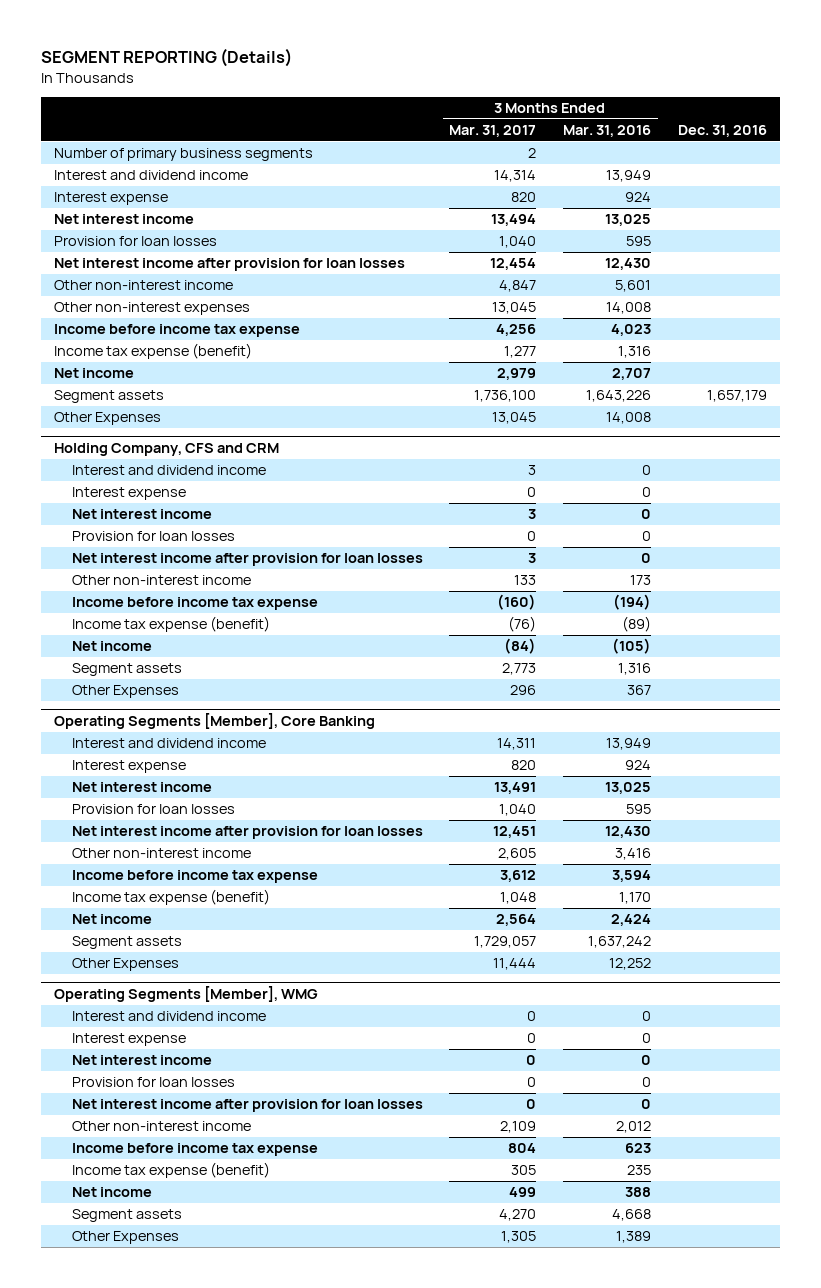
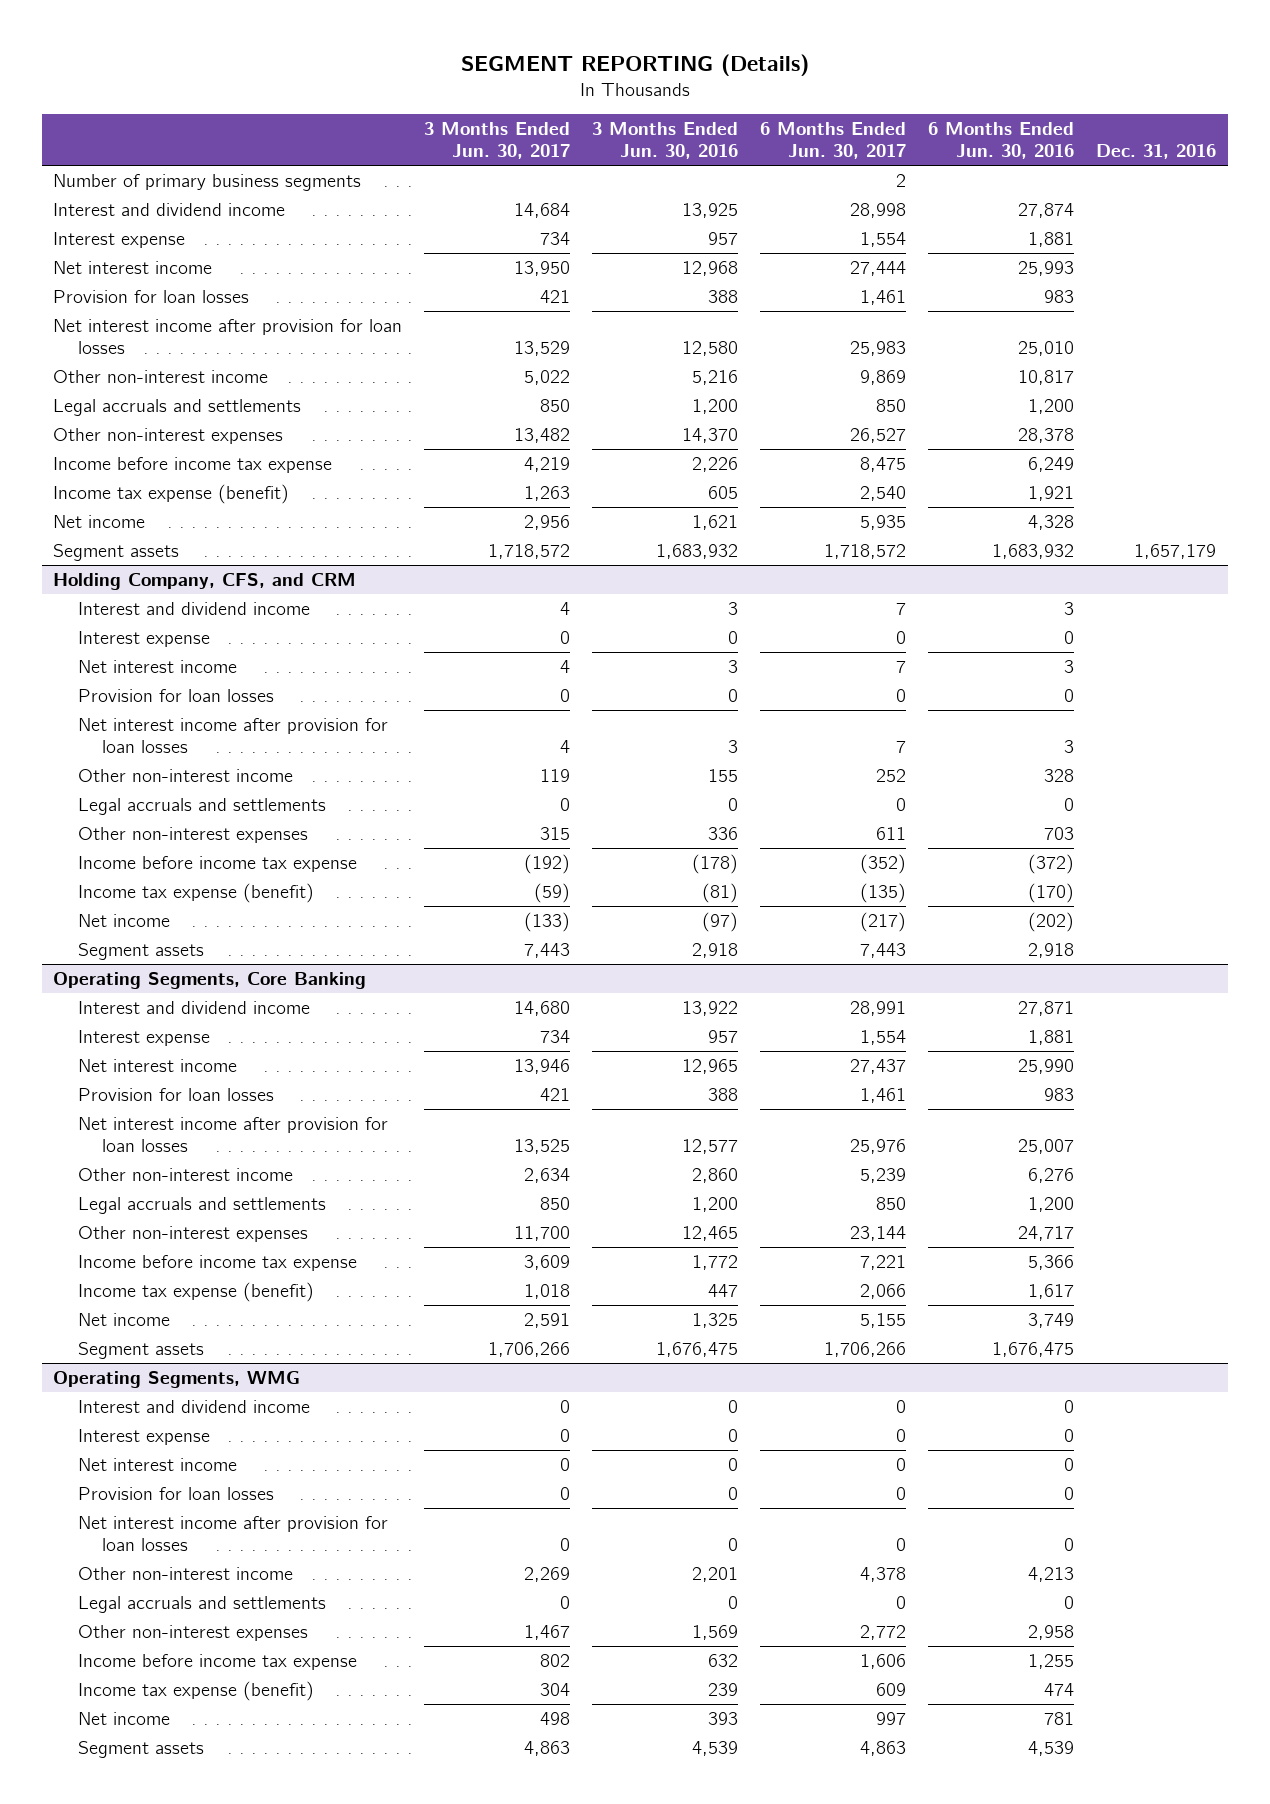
- | 3 Months Ended Mar. 31, 2017 | 3 Months Ended Mar. 31, 2016 | Dec. 31, 2016
+ | 3 Months Ended Jun. 30, 2017 | 3 Months Ended Jun. 30, 2016 | 6 Months Ended Jun. 30, 2017 | 6 Months Ended Jun. 30, 2016 | Dec. 31, 2016
+ Legal accruals and settlements | 850 | 1,200 | 850 | 1,200 |
- Other Expenses | 13,045 | 14,008 |
- Holding Company, CFS and CRM
+ Holding Company, CFS, and CRM
+ Legal accruals and settlements | 0 | 0 | 0 | 0 |
+ Other non-interest expenses | 315 | 336 | 611 | 703 |
- Other Expenses | 296 | 367 |
- Operating Segments [Member], Core Banking
+ Operating Segments, Core Banking
+ Legal accruals and settlements | 850 | 1,200 | 850 | 1,200 |
+ Other non-interest expenses | 11,700 | 12,465 | 23,144 | 24,717 |
- Other Expenses | 11,444 | 12,252 |
- Operating Segments [Member], WMG
+ Operating Segments, WMG
+ Legal accruals and settlements | 0 | 0 | 0 | 0 |
+ Other non-interest expenses | 1,467 | 1,569 | 2,772 | 2,958 |
- Other Expenses | 1,305 | 1,389 |

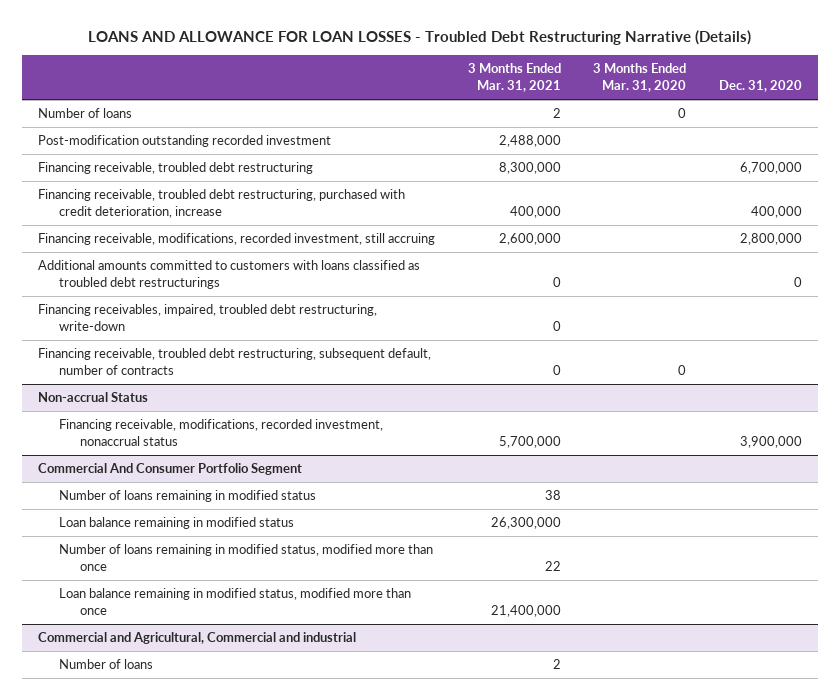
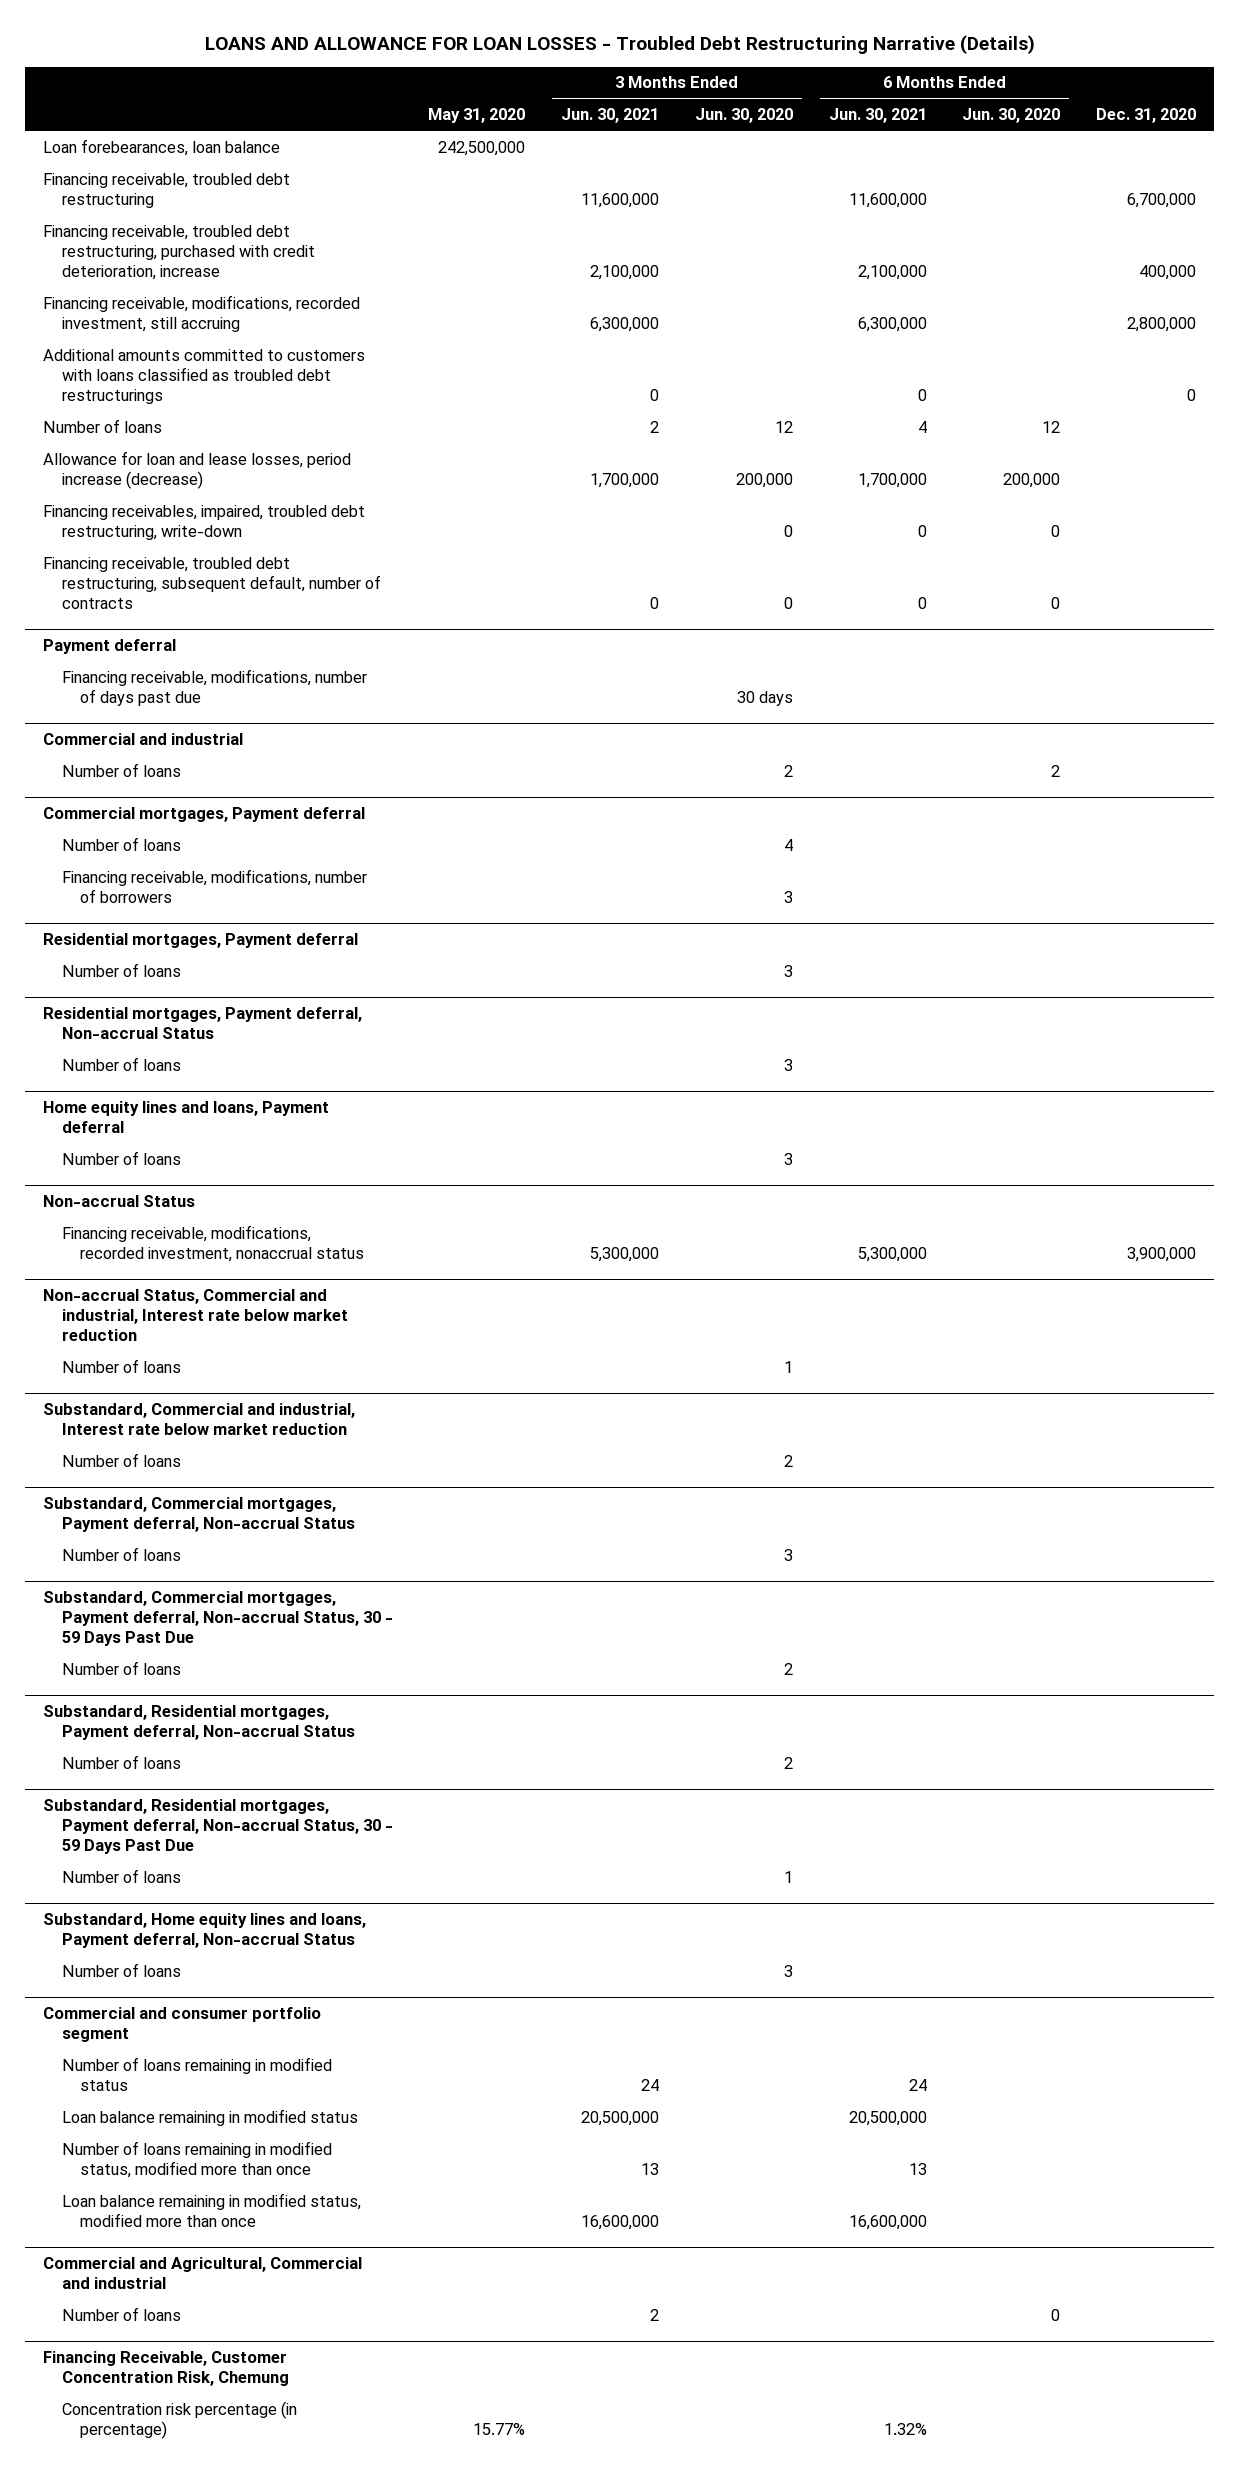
- | 3 Months Ended Mar. 31, 2021 | 3 Months Ended Mar. 31, 2020 | Dec. 31, 2020
+ | May 31, 2020 | 3 Months Ended Jun. 30, 2021 | 3 Months Ended Jun. 30, 2020 | 6 Months Ended Jun. 30, 2021 | 6 Months Ended Jun. 30, 2020 | Dec. 31, 2020
- Post-modification outstanding recorded investment | 2,488,000 | |
+ Loan forebearances, loan balance | 242,500,000 | | | | |
moved down: Number of loans | | 2 | 12 | 4 | 12 |
+ Allowance for loan and lease losses, period increase (decrease) | | 1,700,000 | 200,000 | 1,700,000 | 200,000 |
+ Payment deferral
+ Financing receivable, modifications, number of days past due | | | 30 days | | |
+ Commercial and industrial
+ Number of loans | | | 2 | | 2 |
+ Commercial mortgages, Payment deferral
+ Number of loans | | | 4 | | |
+ Financing receivable, modifications, number of borrowers | | | 3 | | |
+ Residential mortgages, Payment deferral
+ Number of loans | | | 3 | | |
+ Residential mortgages, Payment deferral, Non-accrual Status
+ Number of loans | | | 3 | | |
+ Home equity lines and loans, Payment deferral
+ Number of loans | | | 3 | | |
- Commercial And Consumer Portfolio Segment
+ Non-accrual Status, Commercial and industrial, Interest rate below market reduction
+ Number of loans | | | 1 | | |
+ Substandard, Commercial and industrial, Interest rate below market reduction
+ Number of loans | | | 2 | | |
+ Substandard, Commercial mortgages, Payment deferral, Non-accrual Status
+ Number of loans | | | 3 | | |
+ Substandard, Commercial mortgages, Payment deferral, Non-accrual Status, 30 - 59 Days Past Due
+ Number of loans | | | 2 | | |
+ Substandard, Residential mortgages, Payment deferral, Non-accrual Status
+ Number of loans | | | 2 | | |
+ Substandard, Residential mortgages, Payment deferral, Non-accrual Status, 30 - 59 Days Past Due
+ Number of loans | | | 1 | | |
+ Substandard, Home equity lines and loans, Payment deferral, Non-accrual Status
+ Number of loans | | | 3 | | |
+ Commercial and consumer portfolio segment
+ Financing Receivable, Customer Concentration Risk, Chemung
+ Concentration risk percentage (in percentage) | 15.77% | | | 1.32% | |

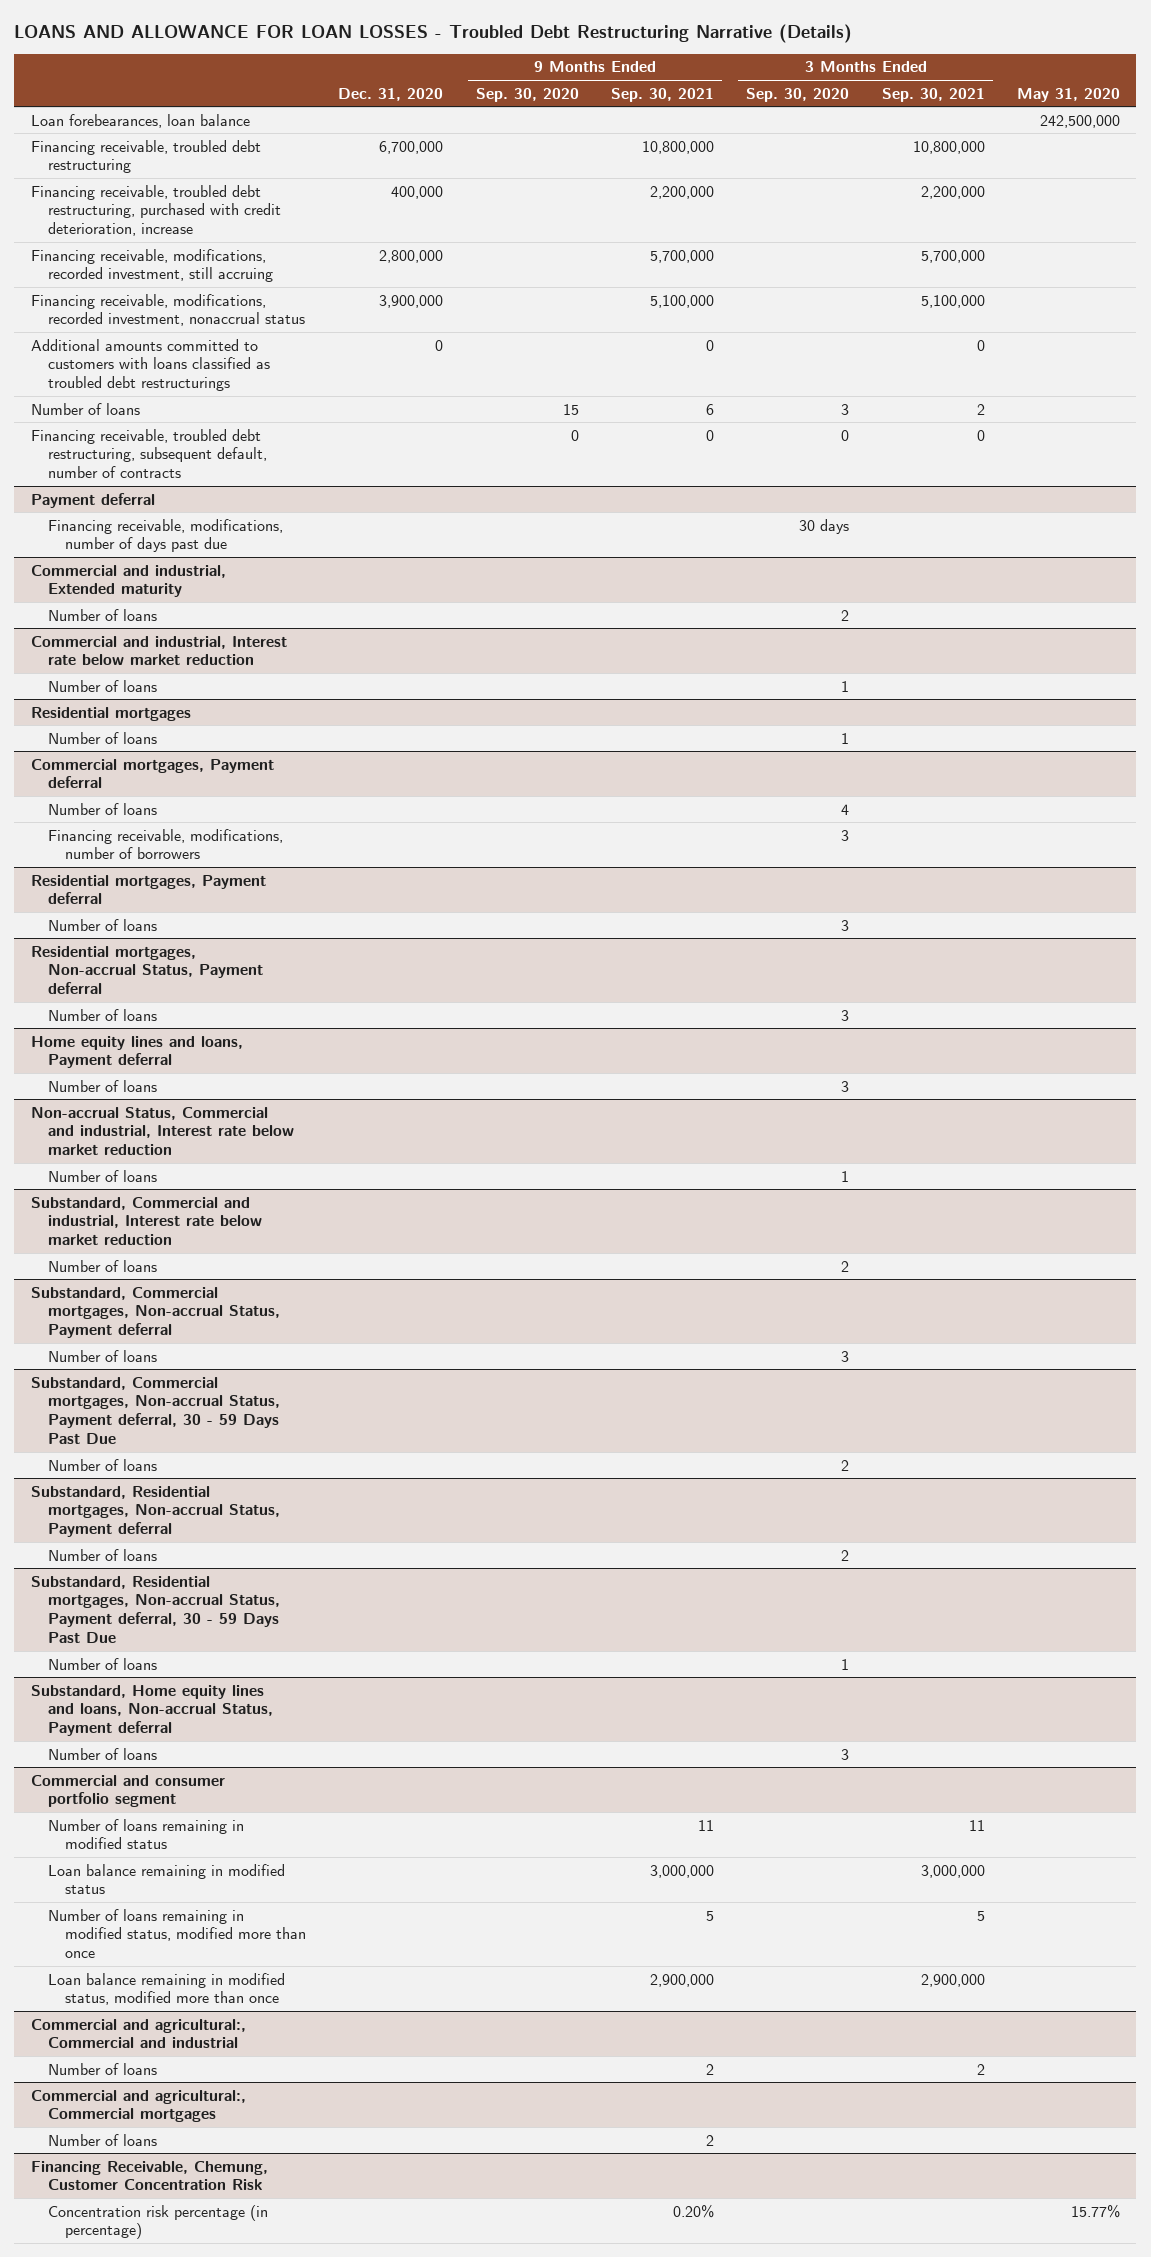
- | May 31, 2020 | 3 Months Ended Jun. 30, 2021 | 3 Months Ended Jun. 30, 2020 | 6 Months Ended Jun. 30, 2021 | 6 Months Ended Jun. 30, 2020 | Dec. 31, 2020
+ | Dec. 31, 2020 | 9 Months Ended Sep. 30, 2020 | 9 Months Ended Sep. 30, 2021 | 3 Months Ended Sep. 30, 2020 | 3 Months Ended Sep. 30, 2021 | May 31, 2020
+ Financing receivable, modifications, recorded investment, nonaccrual status | 3,900,000 | | 5,100,000 | | 5,100,000 |
- Allowance for loan and lease losses, period increase (decrease) | | 1,700,000 | 200,000 | 1,700,000 | 200,000 |
- Financing receivables, impaired, troubled debt restructuring, write-down | | | 0 | 0 | 0 |
- Commercial and industrial
+ Commercial and industrial, Extended maturity
+ Commercial and industrial, Interest rate below market reduction
+ Number of loans | | | | 1 | |
+ Residential mortgages
+ Number of loans | | | | 1 | |
- Residential mortgages, Payment deferral, Non-accrual Status
+ Residential mortgages, Non-accrual Status, Payment deferral
- Non-accrual Status
- Financing receivable, modifications, recorded investment, nonaccrual status | | 5,300,000 | | 5,300,000 | | 3,900,000
- Substandard, Commercial mortgages, Payment deferral, Non-accrual Status
+ Substandard, Commercial mortgages, Non-accrual Status, Payment deferral
- Substandard, Commercial mortgages, Payment deferral, Non-accrual Status, 30 - 59 Days Past Due
+ Substandard, Commercial mortgages, Non-accrual Status, Payment deferral, 30 - 59 Days Past Due
- Substandard, Residential mortgages, Payment deferral, Non-accrual Status
+ Substandard, Residential mortgages, Non-accrual Status, Payment deferral
- Substandard, Residential mortgages, Payment deferral, Non-accrual Status, 30 - 59 Days Past Due
+ Substandard, Residential mortgages, Non-accrual Status, Payment deferral, 30 - 59 Days Past Due
- Substandard, Home equity lines and loans, Payment deferral, Non-accrual Status
+ Substandard, Home equity lines and loans, Non-accrual Status, Payment deferral
- Commercial and Agricultural, Commercial and industrial
+ Commercial and agricultural:, Commercial and industrial
- Financing Receivable, Customer Concentration Risk, Chemung
+ Commercial and agricultural:, Commercial mortgages
+ Number of loans | | | 2 | | |
+ Financing Receivable, Chemung, Customer Concentration Risk

